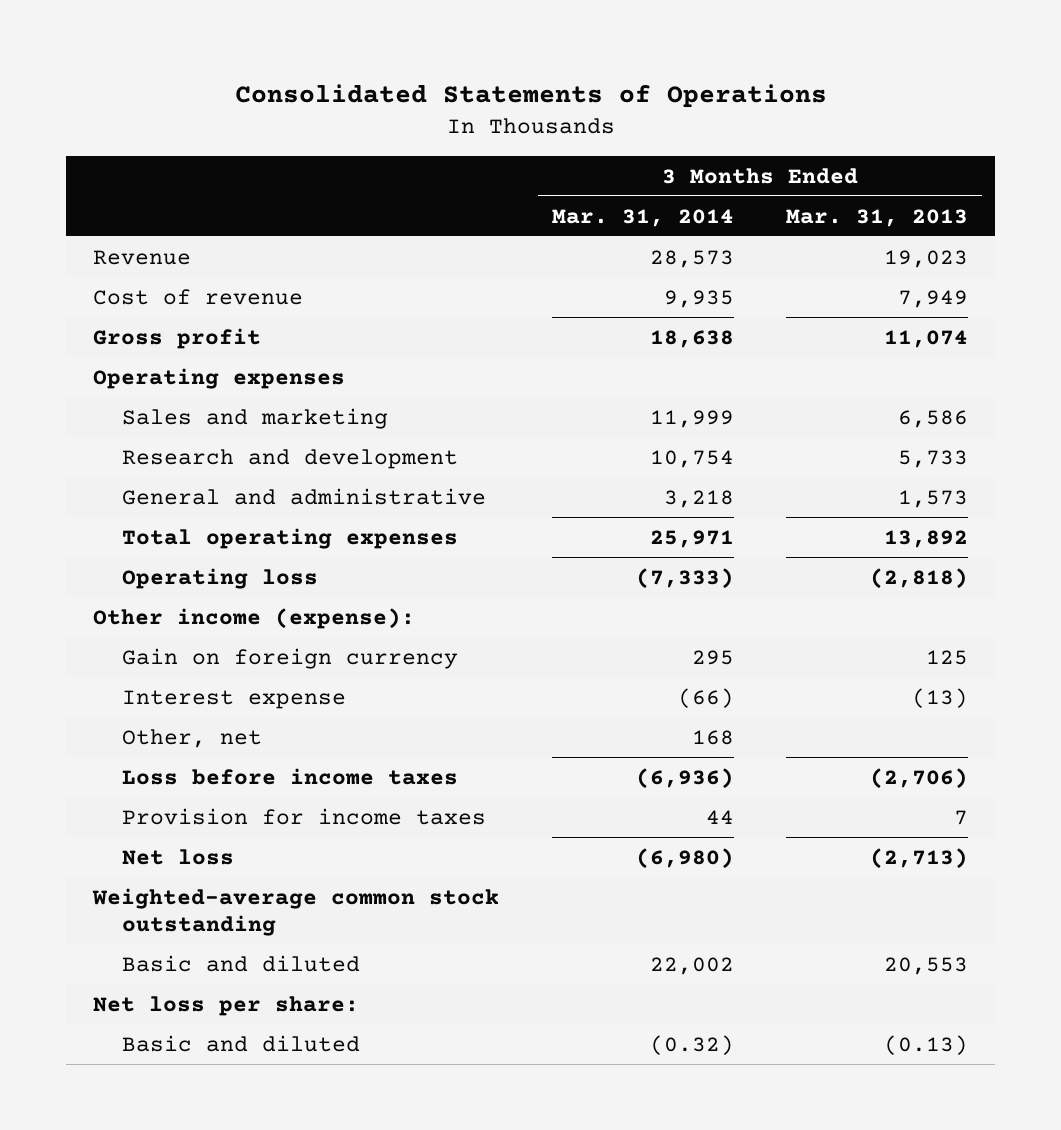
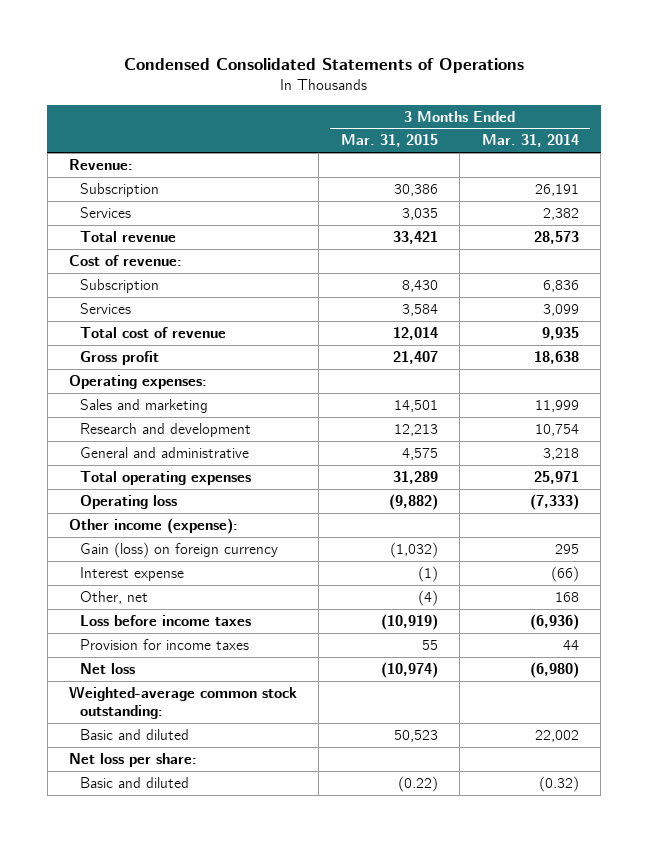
- Consolidated Statements of Operations
+ Condensed Consolidated Statements of Operations
- | 3 Months Ended Mar. 31, 2014 | 3 Months Ended Mar. 31, 2013
+ | 3 Months Ended Mar. 31, 2015 | 3 Months Ended Mar. 31, 2014
- Revenue | 28,573 | 19,023
- Cost of revenue | 9,935 | 7,949
+ Revenue:
+ Subscription | 30,386 | 26,191
+ Services | 3,035 | 2,382
+ Total revenue | 33,421 | 28,573
+ Cost of revenue:
+ Subscription | 8,430 | 6,836
+ Services | 3,584 | 3,099
+ Total cost of revenue | 12,014 | 9,935
- Operating expenses
+ Operating expenses:
- Gain on foreign currency | 295 | 125
+ Gain (loss) on foreign currency | (1,032) | 295
- Weighted-average common stock outstanding
+ Weighted-average common stock outstanding:

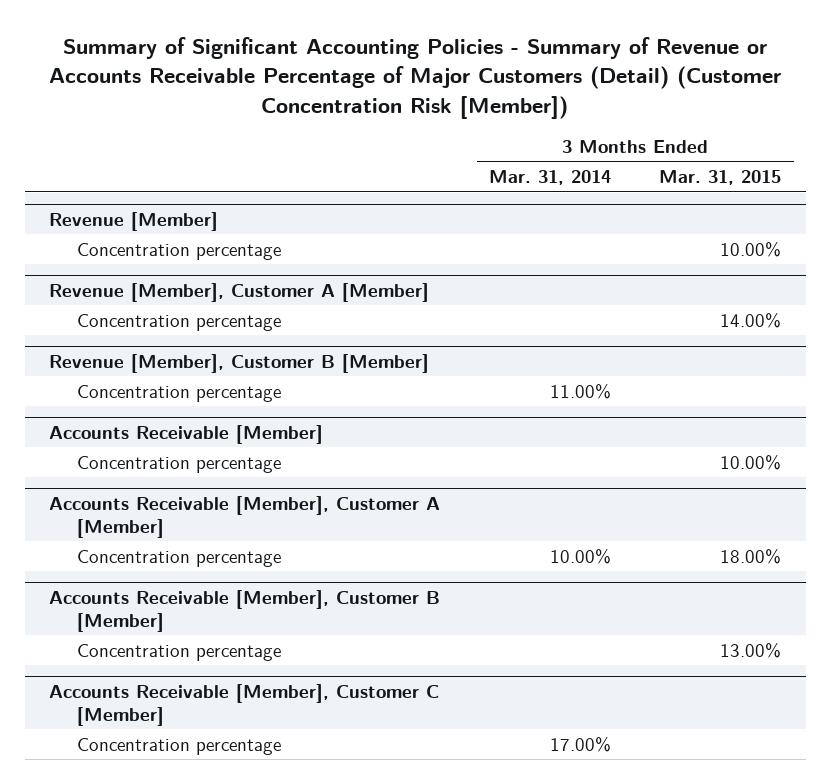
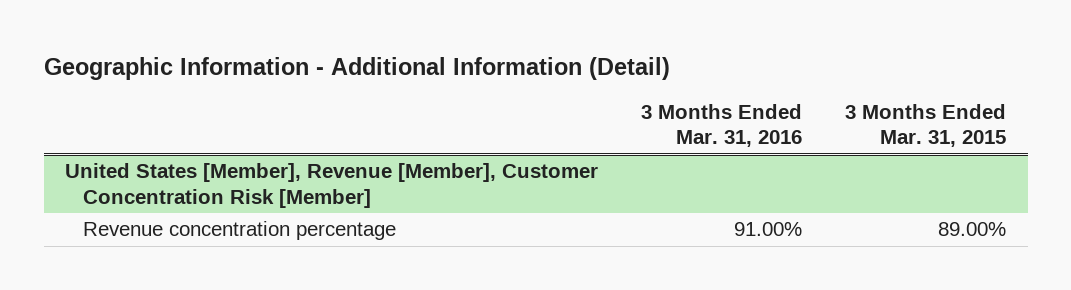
- Summary of Significant Accounting Policies - Summary of Revenue or Accounts Receivable Percentage of Major Customers (Detail) (Customer Concentration Risk [Member])
+ Geographic Information - Additional Information (Detail)
- | 3 Months Ended Mar. 31, 2014 | 3 Months Ended Mar. 31, 2015
+ | 3 Months Ended Mar. 31, 2016 | 3 Months Ended Mar. 31, 2015
- Revenue [Member]
- Concentration percentage | | 10.00%
- Revenue [Member], Customer A [Member]
- Concentration percentage | | 14.00%
- Revenue [Member], Customer B [Member]
- Concentration percentage | 11.00% |
- Accounts Receivable [Member]
- Concentration percentage | | 10.00%
- Accounts Receivable [Member], Customer A [Member]
- Concentration percentage | 10.00% | 18.00%
- Accounts Receivable [Member], Customer B [Member]
- Concentration percentage | | 13.00%
- Accounts Receivable [Member], Customer C [Member]
- Concentration percentage | 17.00% |
+ United States [Member], Revenue [Member], Customer Concentration Risk [Member]
+ Revenue concentration percentage | 91.00% | 89.00%

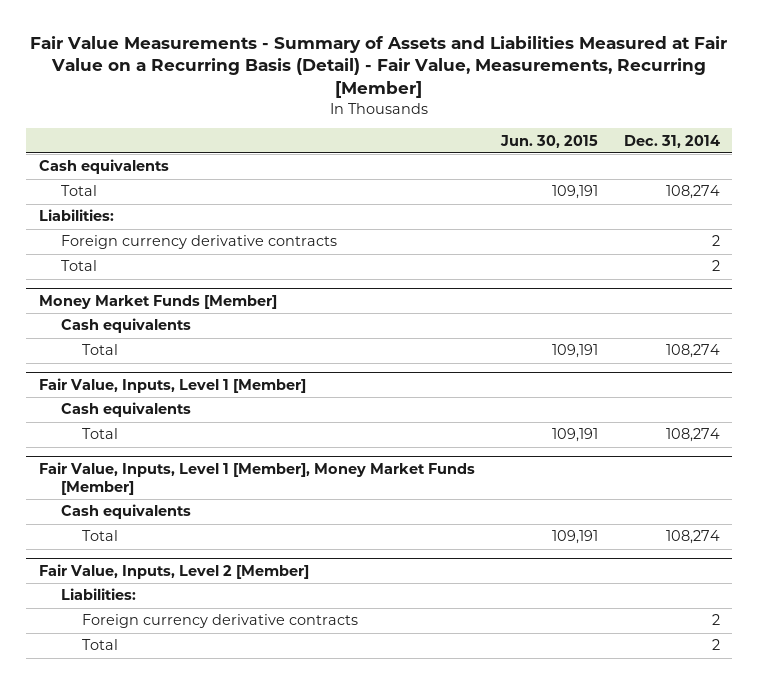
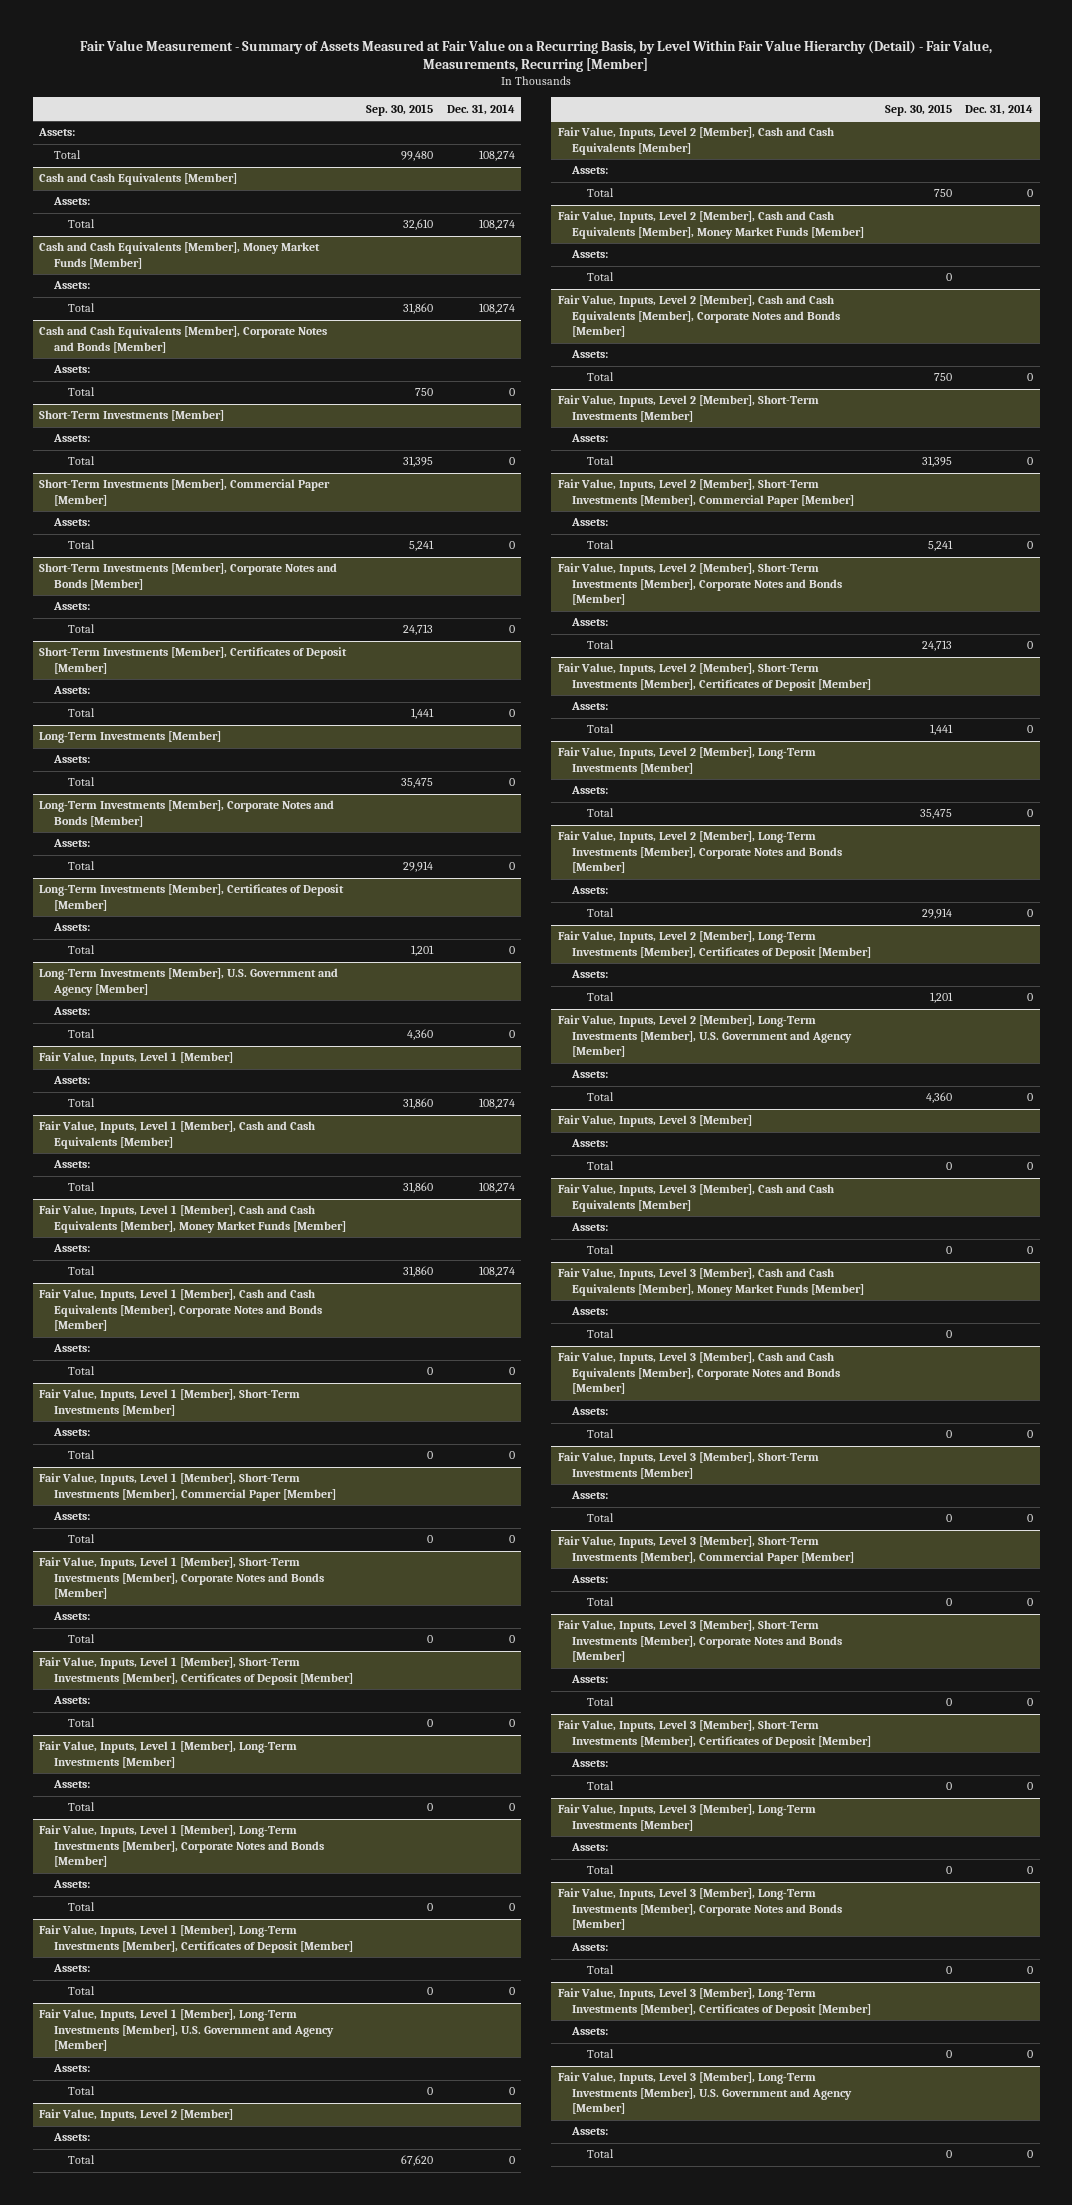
- Fair Value Measurements - Summary of Assets and Liabilities Measured at Fair Value on a Recurring Basis (Detail) - Fair Value, Measurements, Recurring [Member]
+ Fair Value Measurement - Summary of Assets Measured at Fair Value on a Recurring Basis, by Level Within Fair Value Hierarchy (Detail) - Fair Value, Measurements, Recurring [Member]
- | Jun. 30, 2015 | Dec. 31, 2014
+ | Sep. 30, 2015 | Dec. 31, 2014
- Cash equivalents
+ Assets:
- Liabilities:
- Foreign currency derivative contracts | | 2
- Total | | 2
- Money Market Funds [Member]
- Cash equivalents
+ Cash and Cash Equivalents [Member]
+ Assets:
+ Cash and Cash Equivalents [Member], Money Market Funds [Member]
+ Assets:
+ Total | 31,860 | 108,274
+ Cash and Cash Equivalents [Member], Corporate Notes and Bonds [Member]
+ Assets:
+ Total | 750 | 0
+ Short-Term Investments [Member]
+ Assets:
+ Total | 31,395 | 0
+ Short-Term Investments [Member], Commercial Paper [Member]
+ Assets:
+ Total | 5,241 | 0
+ Short-Term Investments [Member], Corporate Notes and Bonds [Member]
+ Assets:
+ Total | 24,713 | 0
+ Short-Term Investments [Member], Certificates of Deposit [Member]
+ Assets:
+ Total | 1,441 | 0
+ Long-Term Investments [Member]
+ Assets:
+ Total | 35,475 | 0
+ Long-Term Investments [Member], Corporate Notes and Bonds [Member]
+ Assets:
+ Total | 29,914 | 0
+ Long-Term Investments [Member], Certificates of Deposit [Member]
+ Assets:
+ Total | 1,201 | 0
+ Long-Term Investments [Member], U.S. Government and Agency [Member]
+ Assets:
+ Total | 4,360 | 0
@ Fair Value, Inputs, Level 1 [Member]
- Cash equivalents
+ Assets:
- Fair Value, Inputs, Level 1 [Member], Money Market Funds [Member]
- Cash equivalents
+ Fair Value, Inputs, Level 1 [Member], Cash and Cash Equivalents [Member]
+ Assets:
+ Fair Value, Inputs, Level 1 [Member], Cash and Cash Equivalents [Member], Money Market Funds [Member]
+ Assets:
+ Total | 31,860 | 108,274
+ Fair Value, Inputs, Level 1 [Member], Cash and Cash Equivalents [Member], Corporate Notes and Bonds [Member]
+ Assets:
+ Total | 0 | 0
+ Fair Value, Inputs, Level 1 [Member], Short-Term Investments [Member]
+ Assets:
+ Total | 0 | 0
+ Fair Value, Inputs, Level 1 [Member], Short-Term Investments [Member], Commercial Paper [Member]
+ Assets:
+ Total | 0 | 0
+ Fair Value, Inputs, Level 1 [Member], Short-Term Investments [Member], Corporate Notes and Bonds [Member]
+ Assets:
+ Total | 0 | 0
+ Fair Value, Inputs, Level 1 [Member], Short-Term Investments [Member], Certificates of Deposit [Member]
+ Assets:
+ Total | 0 | 0
+ Fair Value, Inputs, Level 1 [Member], Long-Term Investments [Member]
+ Assets:
+ Total | 0 | 0
+ Fair Value, Inputs, Level 1 [Member], Long-Term Investments [Member], Corporate Notes and Bonds [Member]
+ Assets:
+ Total | 0 | 0
+ Fair Value, Inputs, Level 1 [Member], Long-Term Investments [Member], Certificates of Deposit [Member]
+ Assets:
+ Total | 0 | 0
+ Fair Value, Inputs, Level 1 [Member], Long-Term Investments [Member], U.S. Government and Agency [Member]
+ Assets:
+ Total | 0 | 0
@ Fair Value, Inputs, Level 2 [Member]
- Liabilities:
- Foreign currency derivative contracts | | 2
- Total | | 2
+ Assets:
+ Total | 67,620 | 0
+ Fair Value, Inputs, Level 2 [Member], Cash and Cash Equivalents [Member]
+ Assets:
+ Total | 750 | 0
+ Fair Value, Inputs, Level 2 [Member], Cash and Cash Equivalents [Member], Money Market Funds [Member]
+ Assets:
+ Total | 0 |
+ Fair Value, Inputs, Level 2 [Member], Cash and Cash Equivalents [Member], Corporate Notes and Bonds [Member]
+ Assets:
+ Total | 750 | 0
+ Fair Value, Inputs, Level 2 [Member], Short-Term Investments [Member]
+ Assets:
+ Total | 31,395 | 0
+ Fair Value, Inputs, Level 2 [Member], Short-Term Investments [Member], Commercial Paper [Member]
+ Assets:
+ Total | 5,241 | 0
+ Fair Value, Inputs, Level 2 [Member], Short-Term Investments [Member], Corporate Notes and Bonds [Member]
+ Assets:
+ Total | 24,713 | 0
+ Fair Value, Inputs, Level 2 [Member], Short-Term Investments [Member], Certificates of Deposit [Member]
+ Assets:
+ Total | 1,441 | 0
+ Fair Value, Inputs, Level 2 [Member], Long-Term Investments [Member]
+ Assets:
+ Total | 35,475 | 0
+ Fair Value, Inputs, Level 2 [Member], Long-Term Investments [Member], Corporate Notes and Bonds [Member]
+ Assets:
+ Total | 29,914 | 0
+ Fair Value, Inputs, Level 2 [Member], Long-Term Investments [Member], Certificates of Deposit [Member]
+ Assets:
+ Total | 1,201 | 0
+ Fair Value, Inputs, Level 2 [Member], Long-Term Investments [Member], U.S. Government and Agency [Member]
+ Assets:
+ Total | 4,360 | 0
+ Fair Value, Inputs, Level 3 [Member]
+ Assets:
+ Total | 0 | 0
+ Fair Value, Inputs, Level 3 [Member], Cash and Cash Equivalents [Member]
+ Assets:
+ Total | 0 | 0
+ Fair Value, Inputs, Level 3 [Member], Cash and Cash Equivalents [Member], Money Market Funds [Member]
+ Assets:
+ Total | 0 |
+ Fair Value, Inputs, Level 3 [Member], Cash and Cash Equivalents [Member], Corporate Notes and Bonds [Member]
+ Assets:
+ Total | 0 | 0
+ Fair Value, Inputs, Level 3 [Member], Short-Term Investments [Member]
+ Assets:
+ Total | 0 | 0
+ Fair Value, Inputs, Level 3 [Member], Short-Term Investments [Member], Commercial Paper [Member]
+ Assets:
+ Total | 0 | 0
+ Fair Value, Inputs, Level 3 [Member], Short-Term Investments [Member], Corporate Notes and Bonds [Member]
+ Assets:
+ Total | 0 | 0
+ Fair Value, Inputs, Level 3 [Member], Short-Term Investments [Member], Certificates of Deposit [Member]
+ Assets:
+ Total | 0 | 0
+ Fair Value, Inputs, Level 3 [Member], Long-Term Investments [Member]
+ Assets:
+ Total | 0 | 0
+ Fair Value, Inputs, Level 3 [Member], Long-Term Investments [Member], Corporate Notes and Bonds [Member]
+ Assets:
+ Total | 0 | 0
+ Fair Value, Inputs, Level 3 [Member], Long-Term Investments [Member], Certificates of Deposit [Member]
+ Assets:
+ Total | 0 | 0
+ Fair Value, Inputs, Level 3 [Member], Long-Term Investments [Member], U.S. Government and Agency [Member]
+ Assets:
+ Total | 0 | 0

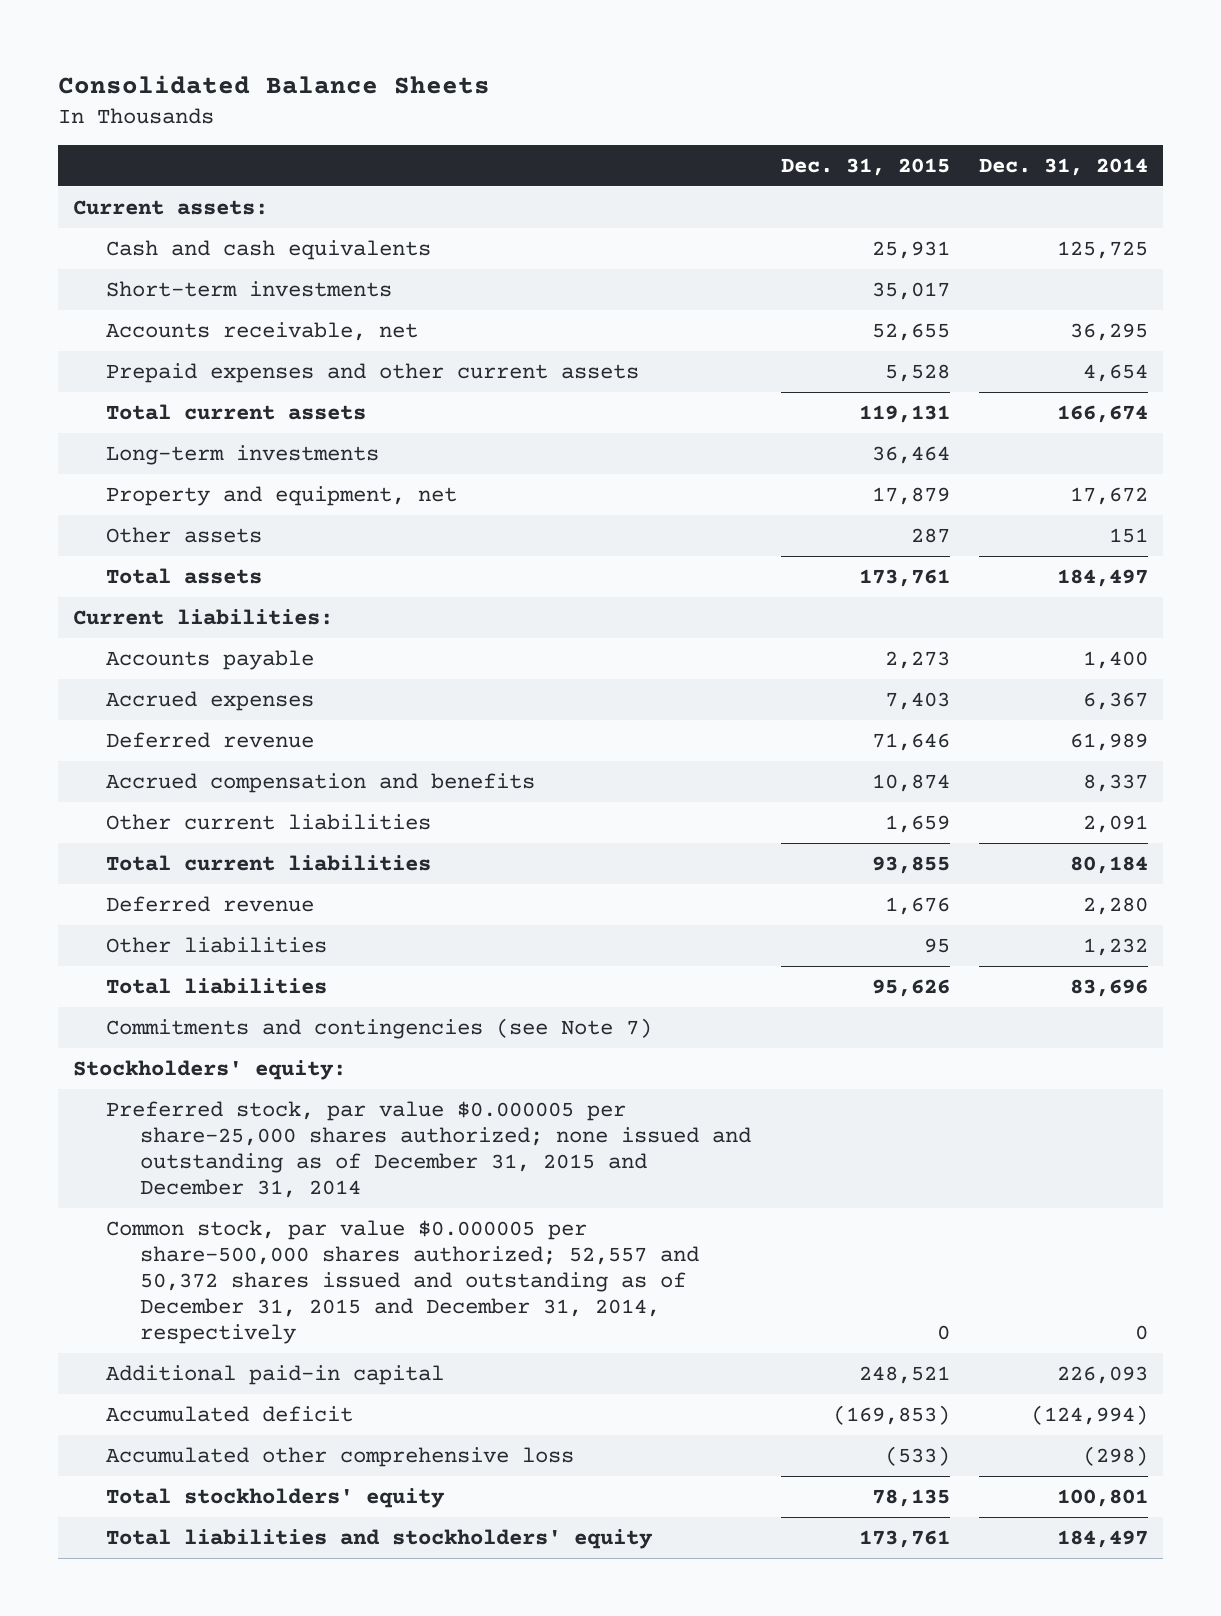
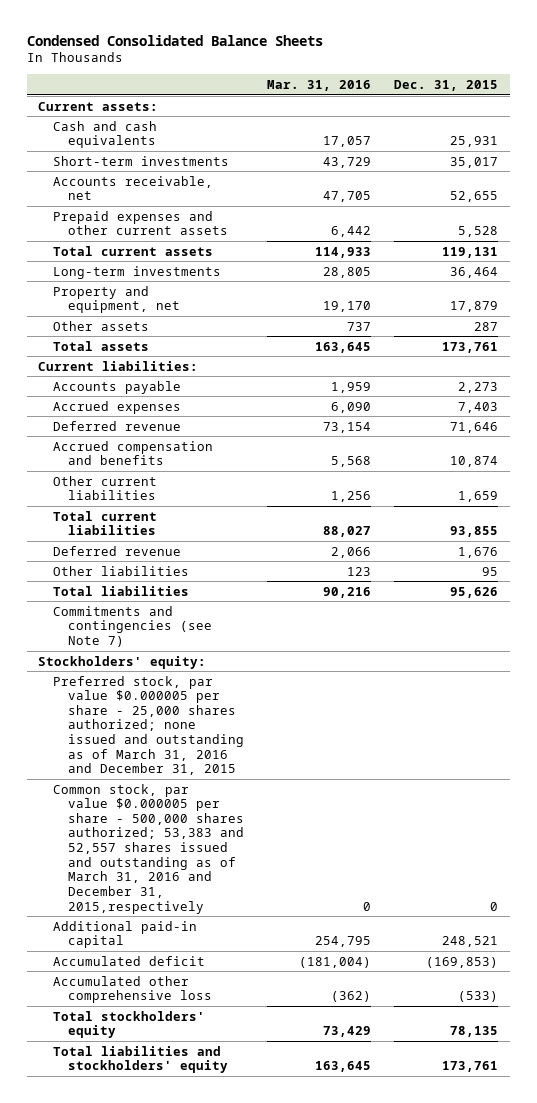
- Consolidated Balance Sheets
+ Condensed Consolidated Balance Sheets
- | Dec. 31, 2015 | Dec. 31, 2014
+ | Mar. 31, 2016 | Dec. 31, 2015
- Preferred stock, par value $0.000005 per share-25,000 shares authorized; none issued and outstanding as of December 31, 2015 and December 31, 2014
- Common stock, par value $0.000005 per share-500,000 shares authorized; 52,557 and 50,372 shares issued and outstanding as of December 31, 2015 and December 31, 2014, respectively | 0 | 0
+ Preferred stock, par value $0.000005 per share - 25,000 shares authorized; none issued and outstanding as of March 31, 2016 and December 31, 2015
+ Common stock, par value $0.000005 per share - 500,000 shares authorized; 53,383 and 52,557 shares issued and outstanding as of March 31, 2016 and December 31, 2015,respectively | 0 | 0

